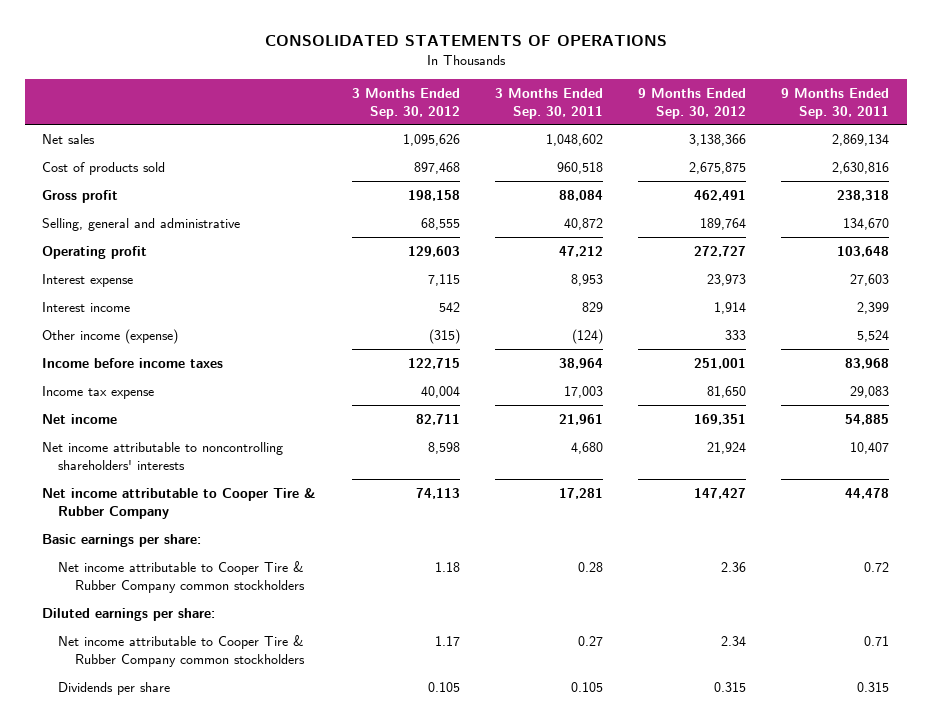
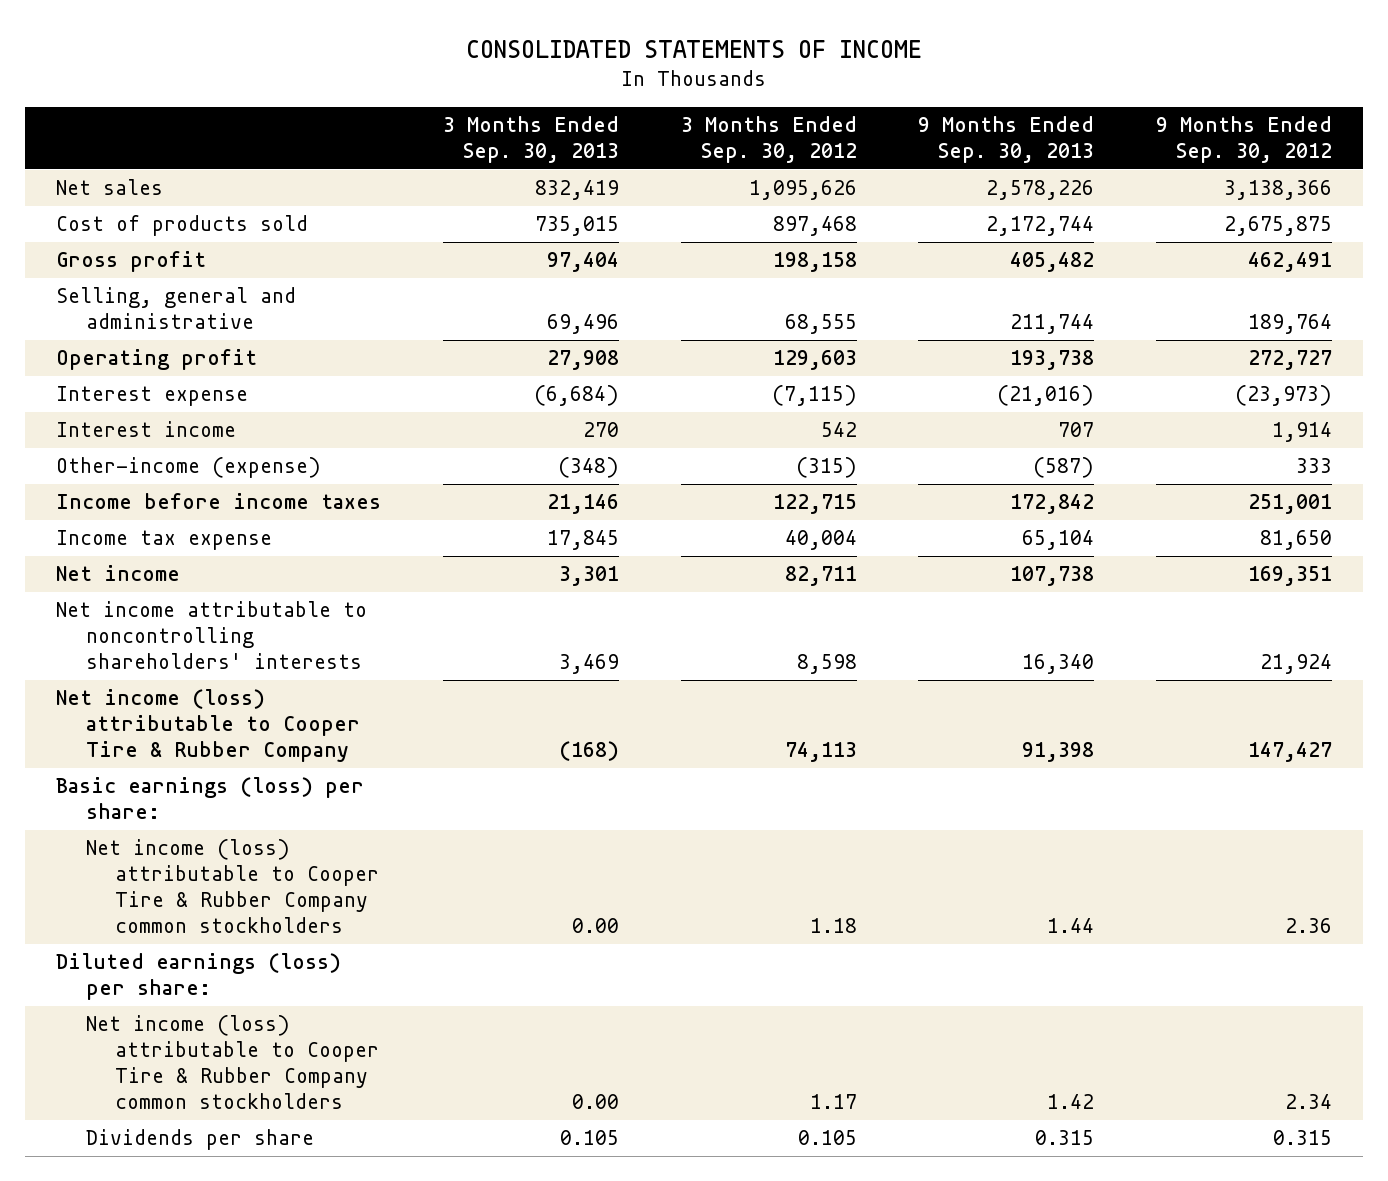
- CONSOLIDATED STATEMENTS OF OPERATIONS
+ CONSOLIDATED STATEMENTS OF INCOME
- | 3 Months Ended Sep. 30, 2012 | 3 Months Ended Sep. 30, 2011 | 9 Months Ended Sep. 30, 2012 | 9 Months Ended Sep. 30, 2011
+ | 3 Months Ended Sep. 30, 2013 | 3 Months Ended Sep. 30, 2012 | 9 Months Ended Sep. 30, 2013 | 9 Months Ended Sep. 30, 2012
- Interest expense | 7,115 | 8,953 | 23,973 | 27,603
+ Interest expense | (6,684) | (7,115) | (21,016) | (23,973)
- Other income (expense) | (315) | (124) | 333 | 5,524
+ Other-income (expense) | (348) | (315) | (587) | 333
- Net income attributable to Cooper Tire & Rubber Company | 74,113 | 17,281 | 147,427 | 44,478
- Basic earnings per share:
- Net income attributable to Cooper Tire & Rubber Company common stockholders | 1.18 | 0.28 | 2.36 | 0.72
- Diluted earnings per share:
- Net income attributable to Cooper Tire & Rubber Company common stockholders | 1.17 | 0.27 | 2.34 | 0.71
+ Net income (loss) attributable to Cooper Tire & Rubber Company | (168) | 74,113 | 91,398 | 147,427
+ Basic earnings (loss) per share:
+ Net income (loss) attributable to Cooper Tire & Rubber Company common stockholders | 0.00 | 1.18 | 1.44 | 2.36
+ Diluted earnings (loss) per share:
+ Net income (loss) attributable to Cooper Tire & Rubber Company common stockholders | 0.00 | 1.17 | 1.42 | 2.34

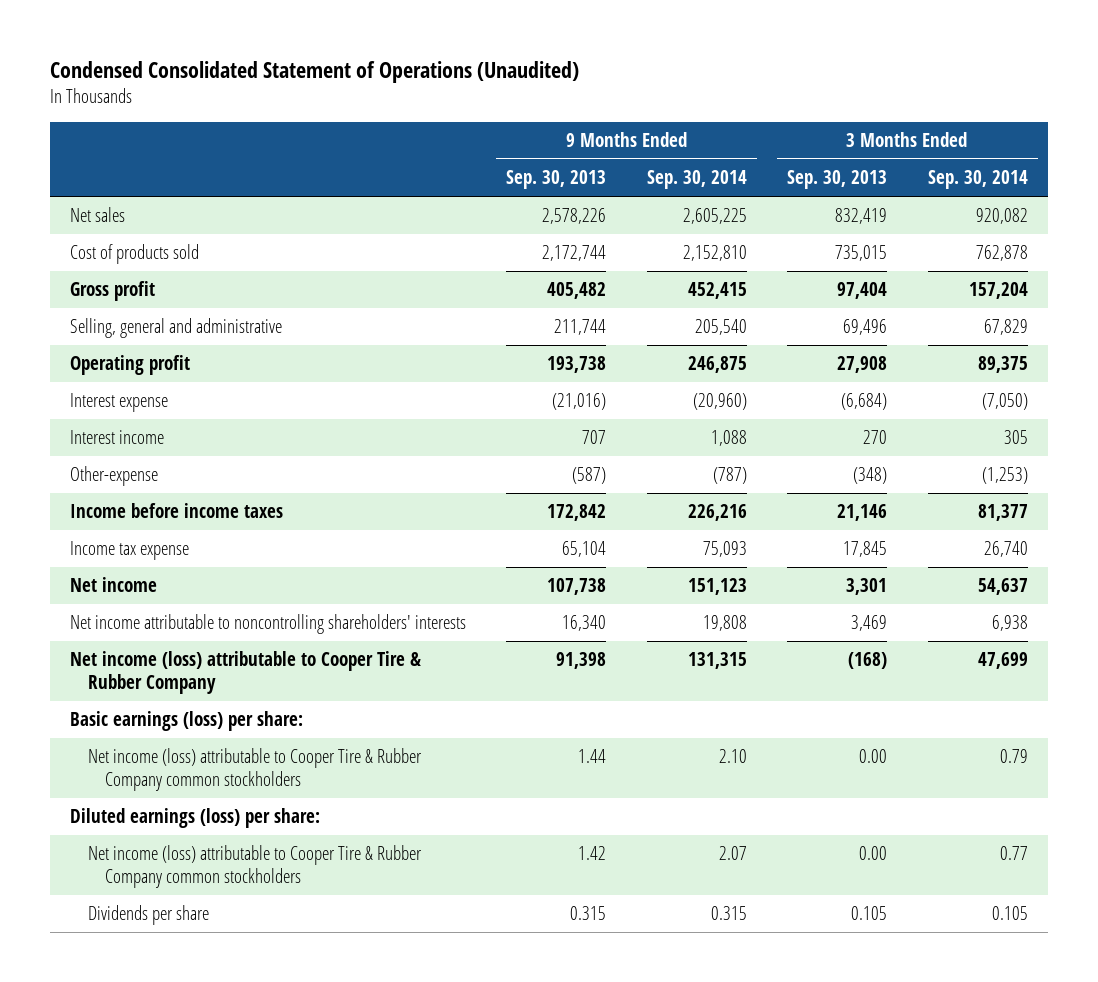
- CONSOLIDATED STATEMENTS OF INCOME
+ Condensed Consolidated Statement of Operations (Unaudited)
- | 3 Months Ended Sep. 30, 2013 | 3 Months Ended Sep. 30, 2012 | 9 Months Ended Sep. 30, 2013 | 9 Months Ended Sep. 30, 2012
+ | 9 Months Ended Sep. 30, 2013 | 9 Months Ended Sep. 30, 2014 | 3 Months Ended Sep. 30, 2013 | 3 Months Ended Sep. 30, 2014
- Other-income (expense) | (348) | (315) | (587) | 333
+ Other-expense | (587) | (787) | (348) | (1,253)

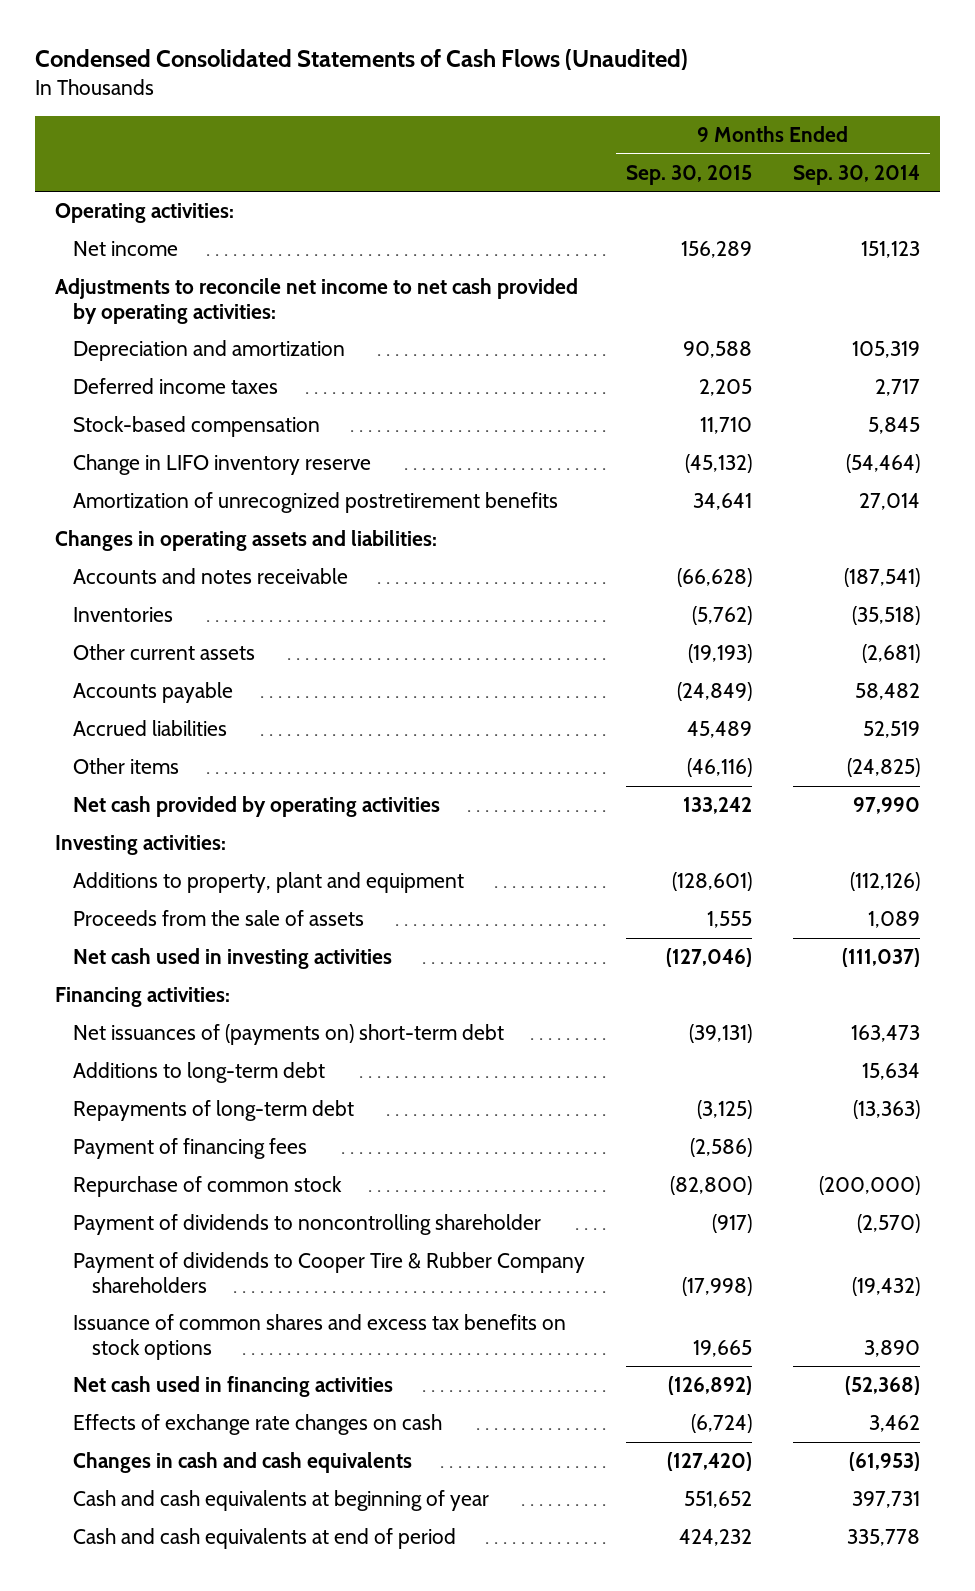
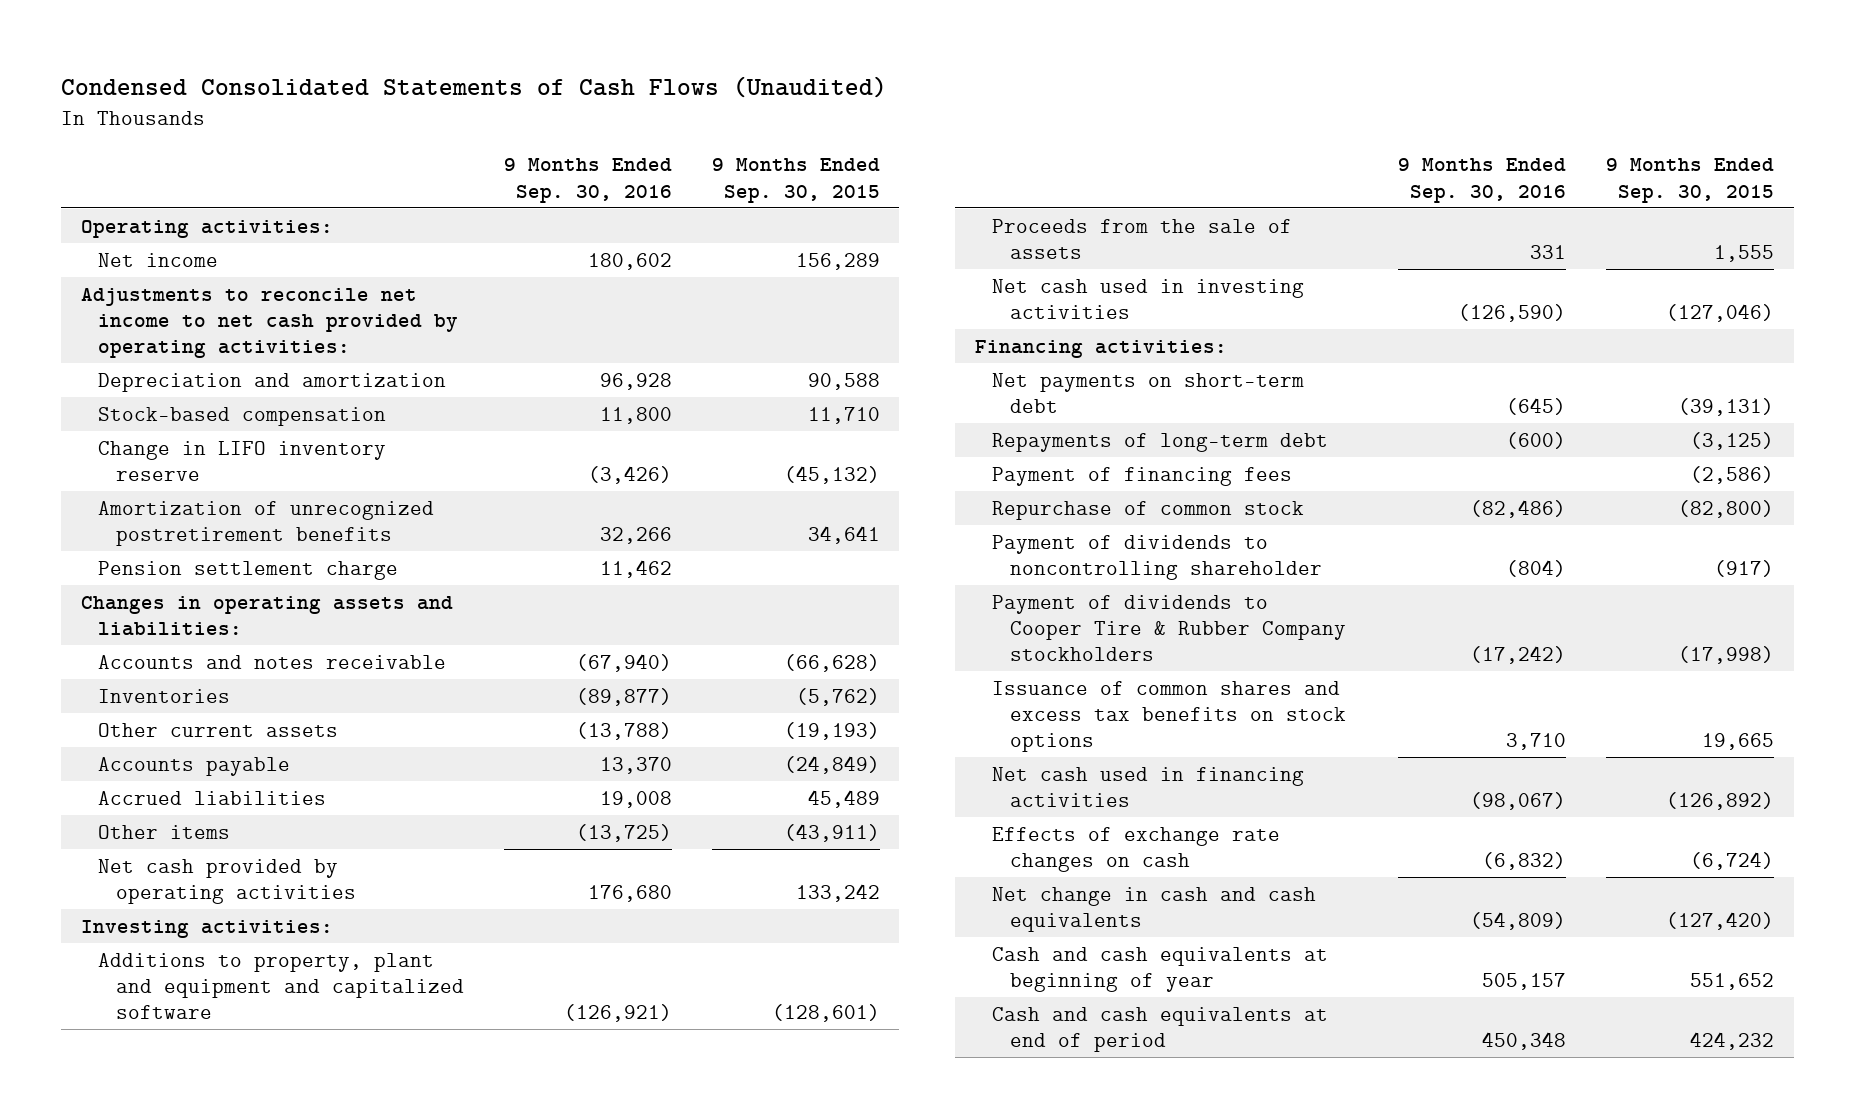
- | 9 Months Ended Sep. 30, 2015 | 9 Months Ended Sep. 30, 2014
+ | 9 Months Ended Sep. 30, 2016 | 9 Months Ended Sep. 30, 2015
- Deferred income taxes | 2,205 | 2,717
+ Pension settlement charge | 11,462 |
- Other items | (46,116) | (24,825)
+ Other items | (13,725) | (43,911)
- Additions to property, plant and equipment | (128,601) | (112,126)
+ Additions to property, plant and equipment and capitalized software | (126,921) | (128,601)
- Net issuances of (payments on) short-term debt | (39,131) | 163,473
- Additions to long-term debt | | 15,634
+ Net payments on short-term debt | (645) | (39,131)
- Payment of dividends to Cooper Tire & Rubber Company shareholders | (17,998) | (19,432)
+ Payment of dividends to Cooper Tire & Rubber Company stockholders | (17,242) | (17,998)
- Changes in cash and cash equivalents | (127,420) | (61,953)
+ Net change in cash and cash equivalents | (54,809) | (127,420)

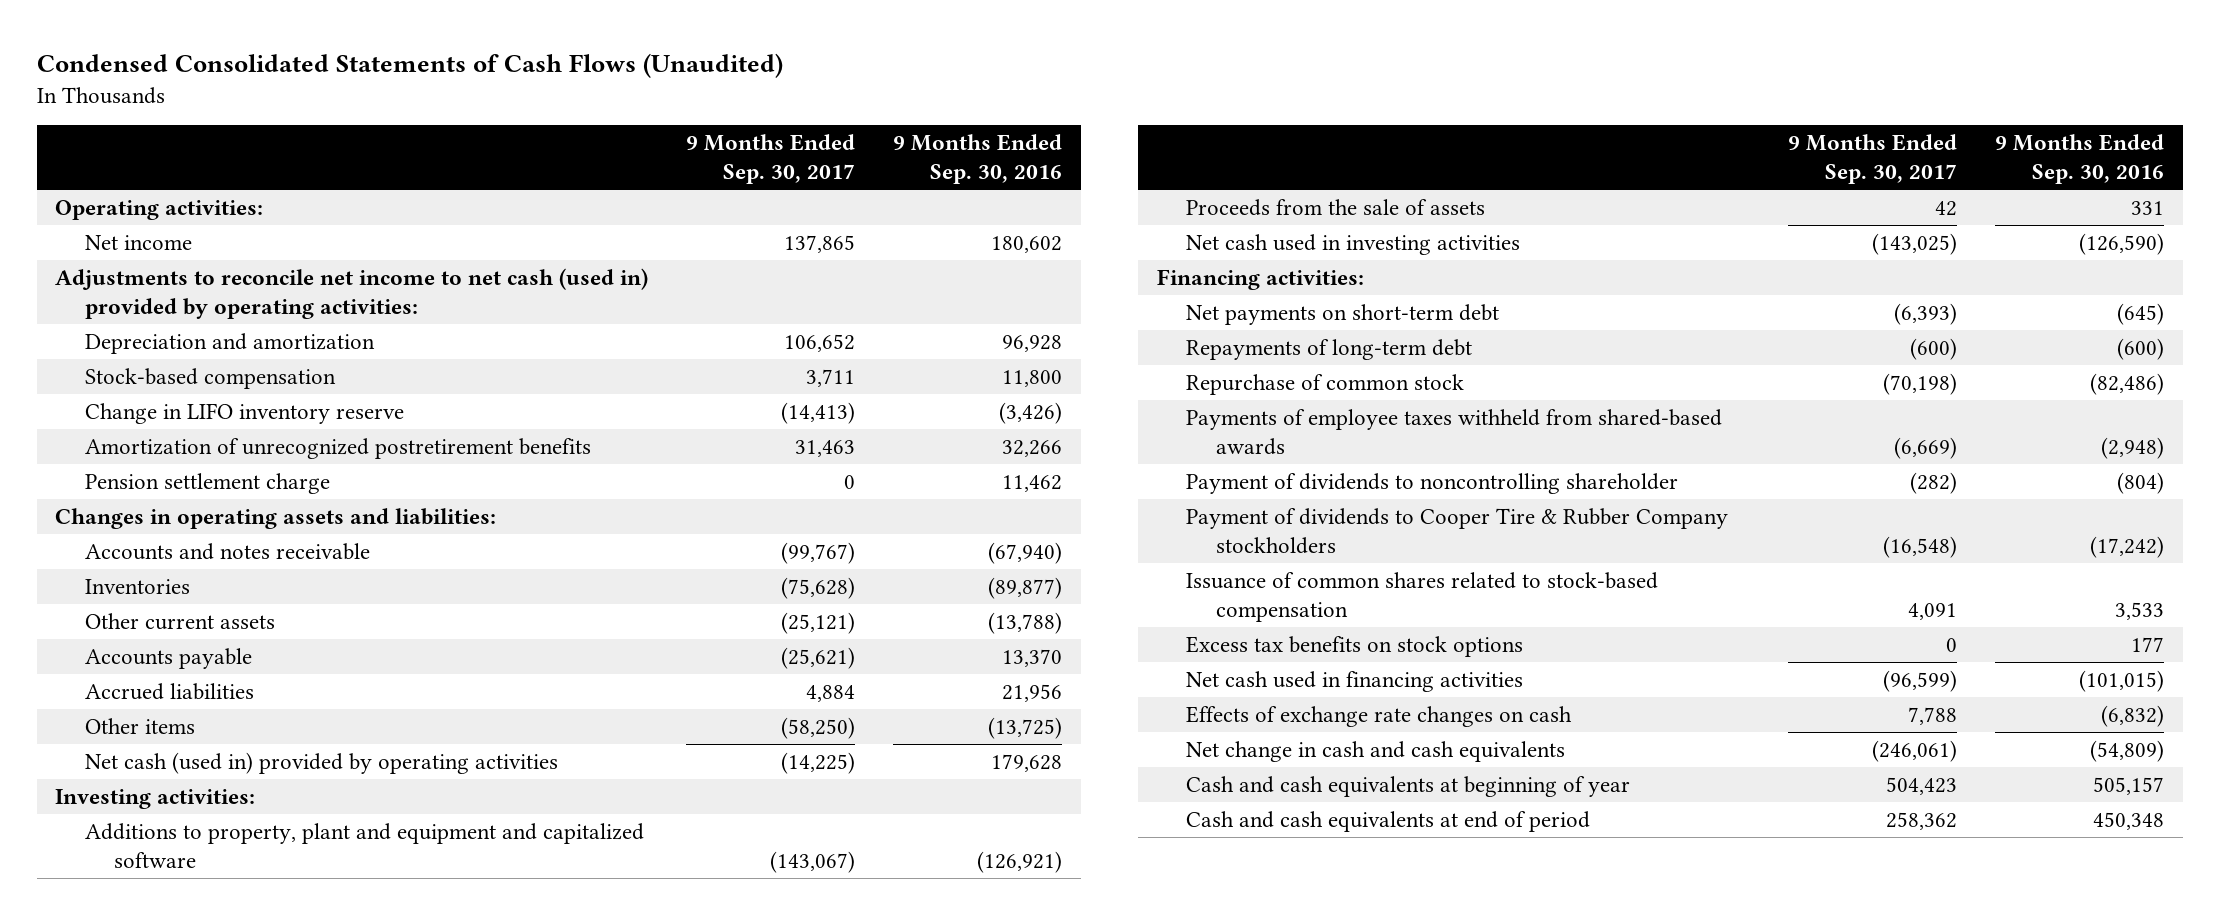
- | 9 Months Ended Sep. 30, 2016 | 9 Months Ended Sep. 30, 2015
+ | 9 Months Ended Sep. 30, 2017 | 9 Months Ended Sep. 30, 2016
- Adjustments to reconcile net income to net cash provided by operating activities:
+ Adjustments to reconcile net income to net cash (used in) provided by operating activities:
- Accrued liabilities | 19,008 | 45,489
+ Accrued liabilities | 4,884 | 21,956
- Net cash provided by operating activities | 176,680 | 133,242
+ Net cash (used in) provided by operating activities | (14,225) | 179,628
- Payment of financing fees | | (2,586)
+ Payments of employee taxes withheld from shared-based awards | (6,669) | (2,948)
- Issuance of common shares and excess tax benefits on stock options | 3,710 | 19,665
- Net cash used in financing activities | (98,067) | (126,892)
+ Issuance of common shares related to stock-based compensation | 4,091 | 3,533
+ Excess tax benefits on stock options | 0 | 177
+ Net cash used in financing activities | (96,599) | (101,015)

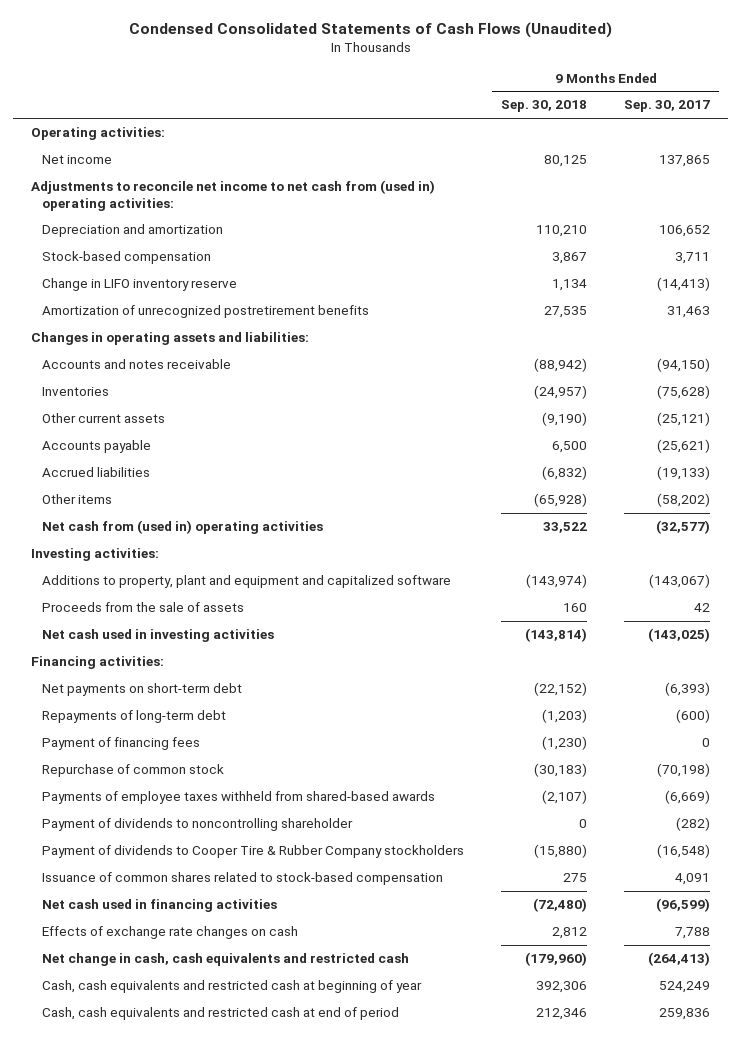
- | 9 Months Ended Sep. 30, 2017 | 9 Months Ended Sep. 30, 2016
+ | 9 Months Ended Sep. 30, 2018 | 9 Months Ended Sep. 30, 2017
- Adjustments to reconcile net income to net cash (used in) provided by operating activities:
+ Adjustments to reconcile net income to net cash from (used in) operating activities:
- Pension settlement charge | 0 | 11,462
- Accounts and notes receivable | (99,767) | (67,940)
+ Accounts and notes receivable | (88,942) | (94,150)
- Accrued liabilities | 4,884 | 21,956
- Other items | (58,250) | (13,725)
- Net cash (used in) provided by operating activities | (14,225) | 179,628
+ Accrued liabilities | (6,832) | (19,133)
+ Other items | (65,928) | (58,202)
+ Net cash from (used in) operating activities | 33,522 | (32,577)
+ Payment of financing fees | (1,230) | 0
- Excess tax benefits on stock options | 0 | 177
- Net change in cash and cash equivalents | (246,061) | (54,809)
- Cash and cash equivalents at beginning of year | 504,423 | 505,157
- Cash and cash equivalents at end of period | 258,362 | 450,348
+ Net change in cash, cash equivalents and restricted cash | (179,960) | (264,413)
+ Cash, cash equivalents and restricted cash at beginning of year | 392,306 | 524,249
+ Cash, cash equivalents and restricted cash at end of period | 212,346 | 259,836

